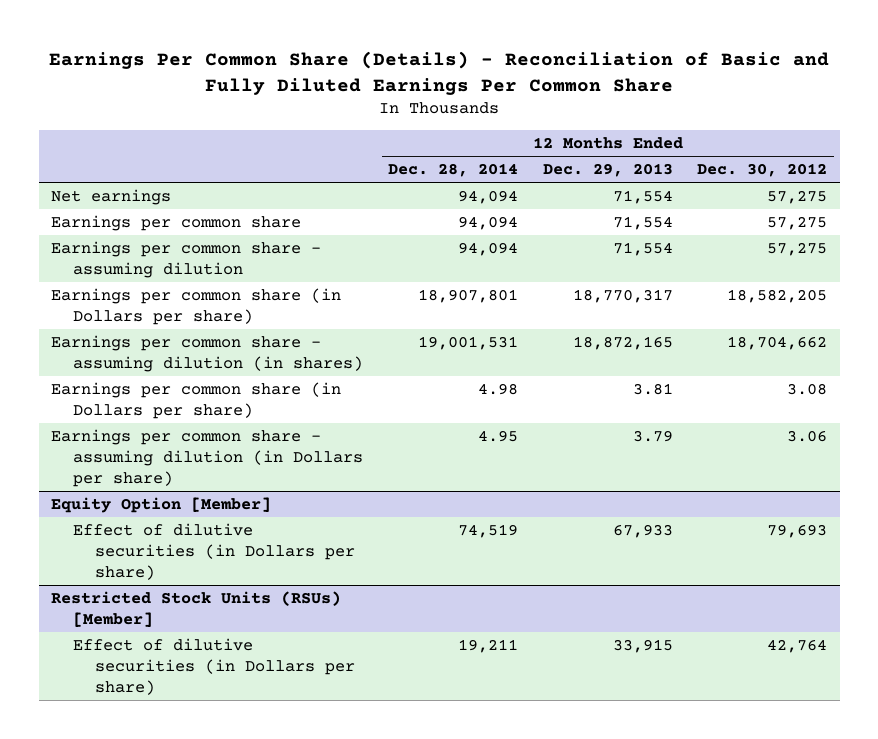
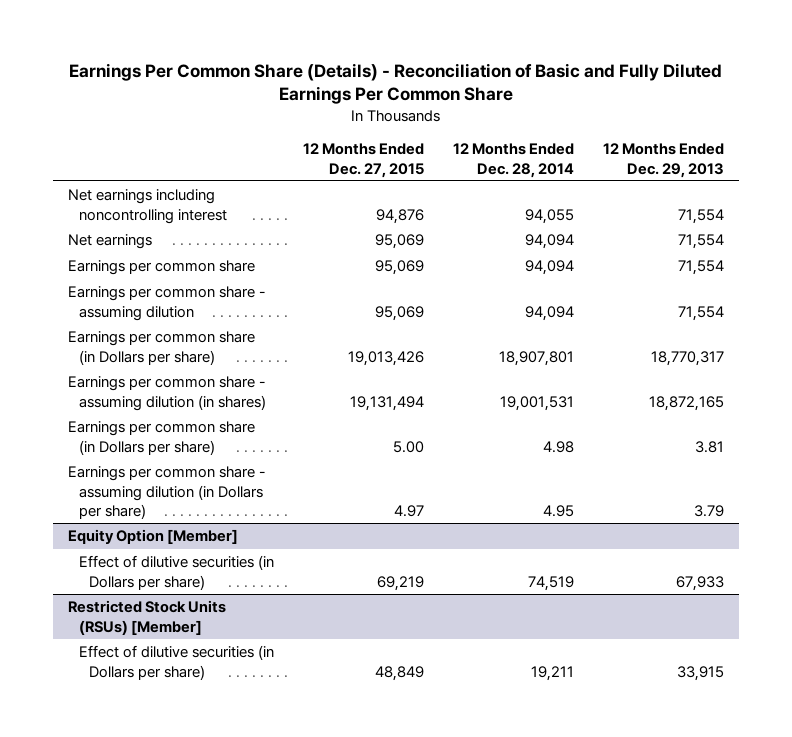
- | 12 Months Ended Dec. 28, 2014 | 12 Months Ended Dec. 29, 2013 | 12 Months Ended Dec. 30, 2012
+ | 12 Months Ended Dec. 27, 2015 | 12 Months Ended Dec. 28, 2014 | 12 Months Ended Dec. 29, 2013
+ Net earnings including noncontrolling interest | 94,876 | 94,055 | 71,554

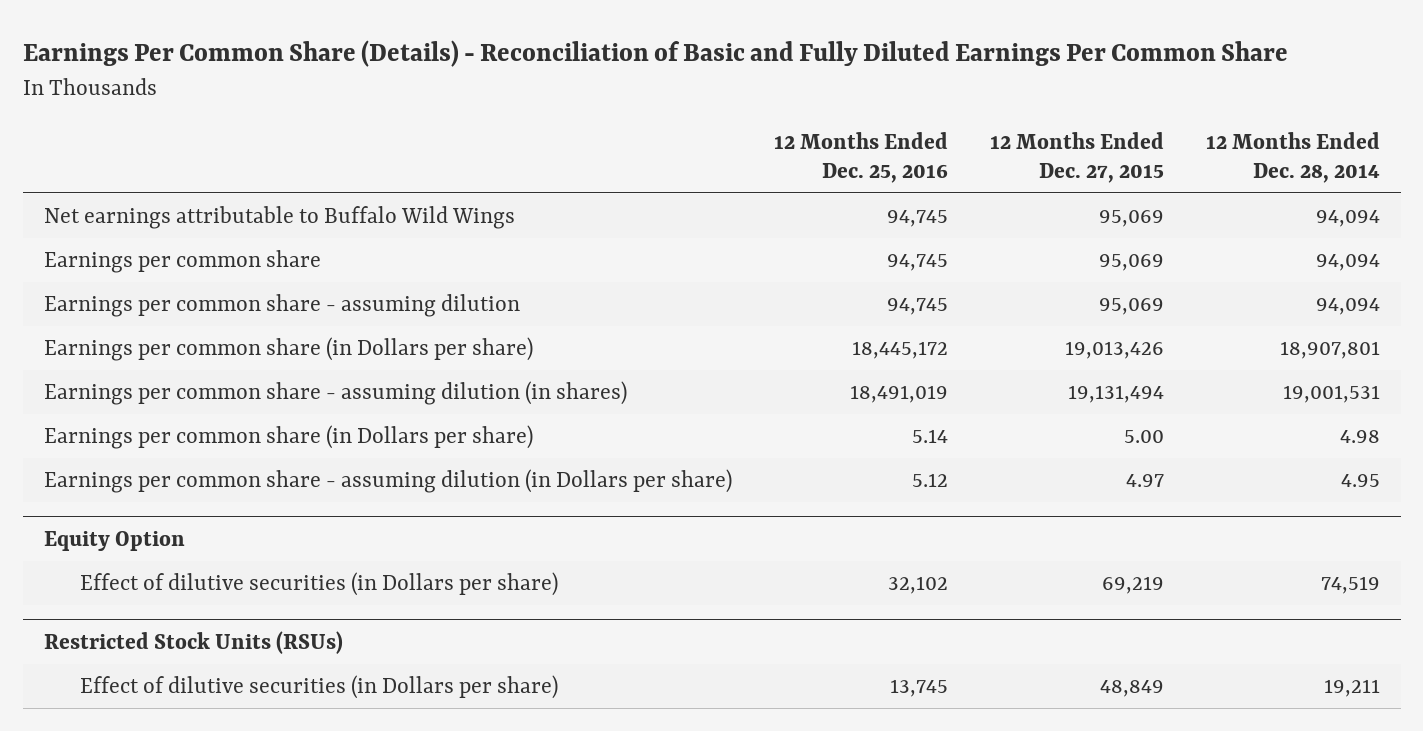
- | 12 Months Ended Dec. 27, 2015 | 12 Months Ended Dec. 28, 2014 | 12 Months Ended Dec. 29, 2013
+ | 12 Months Ended Dec. 25, 2016 | 12 Months Ended Dec. 27, 2015 | 12 Months Ended Dec. 28, 2014
- Net earnings including noncontrolling interest | 94,876 | 94,055 | 71,554
- Net earnings | 95,069 | 94,094 | 71,554
+ Net earnings attributable to Buffalo Wild Wings | 94,745 | 95,069 | 94,094
- Equity Option [Member]
+ Equity Option
- Restricted Stock Units (RSUs) [Member]
+ Restricted Stock Units (RSUs)

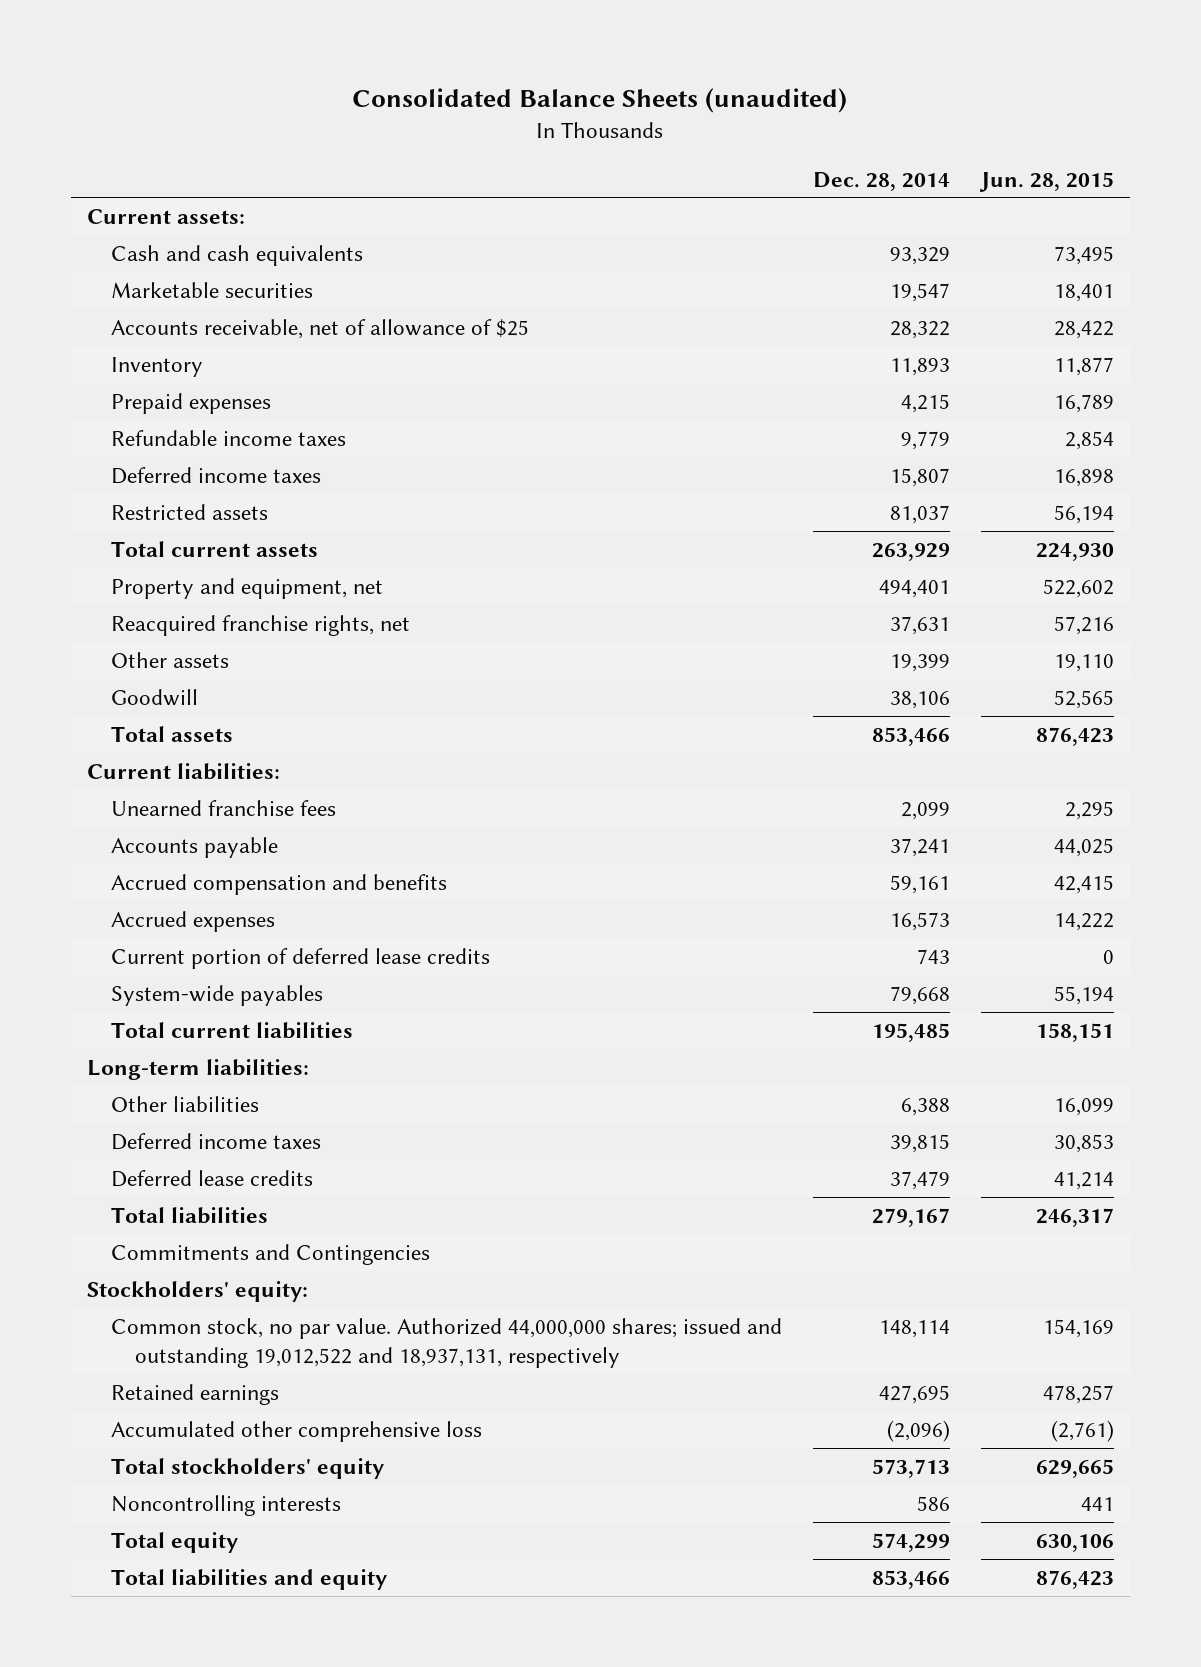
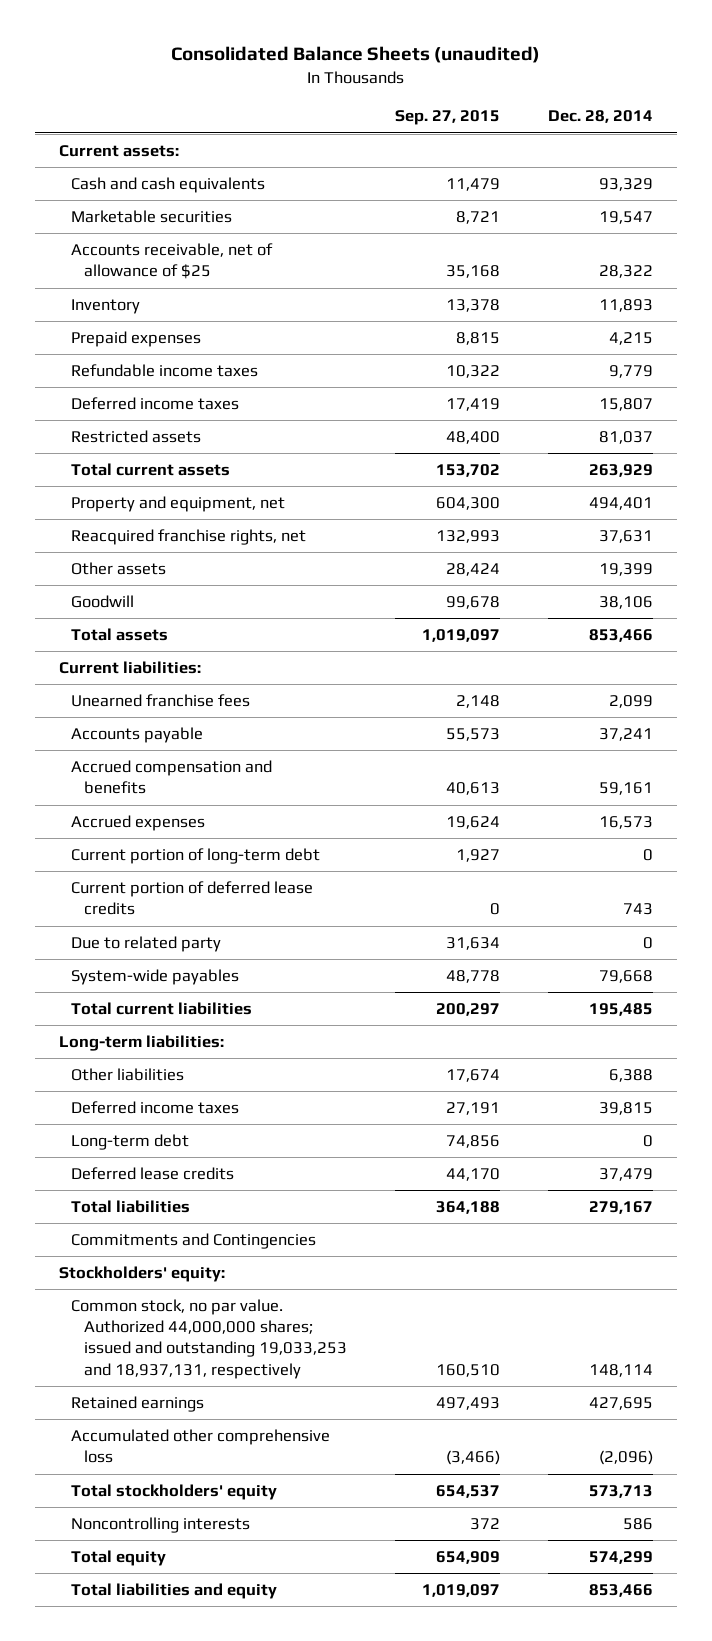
- | Dec. 28, 2014 | Jun. 28, 2015
+ | Sep. 27, 2015 | Dec. 28, 2014
+ Current portion of long-term debt | 1,927 | 0
+ Due to related party | 31,634 | 0
+ Long-term debt | 74,856 | 0
- Common stock, no par value. Authorized 44,000,000 shares; issued and outstanding 19,012,522 and 18,937,131, respectively | 148,114 | 154,169
+ Common stock, no par value. Authorized 44,000,000 shares; issued and outstanding 19,033,253 and 18,937,131, respectively | 160,510 | 148,114

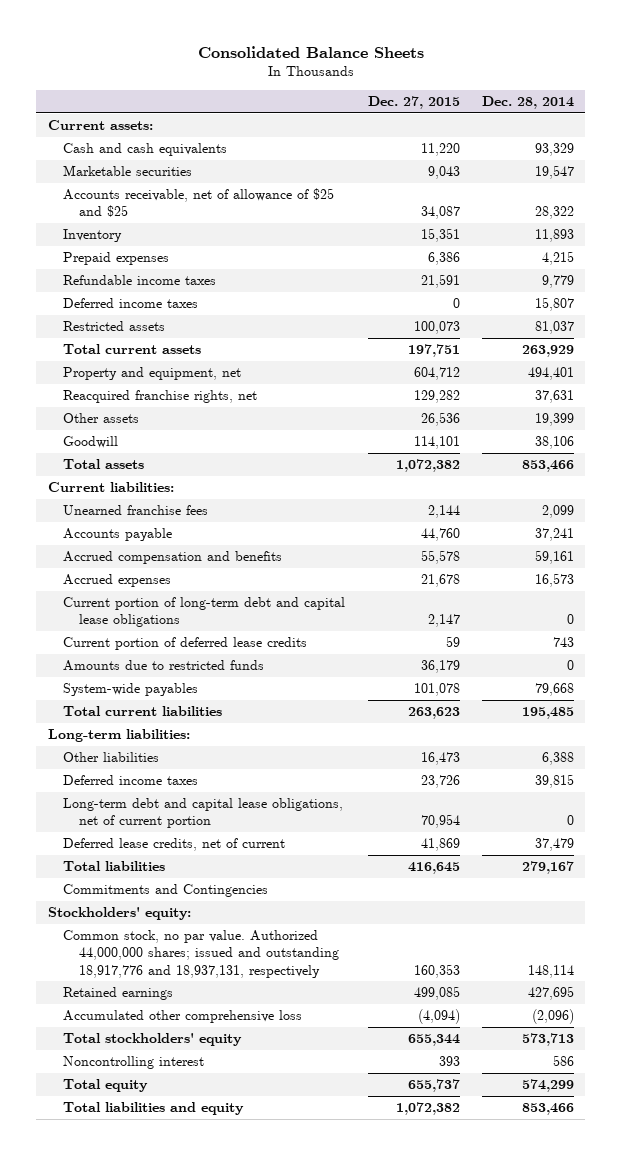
- Consolidated Balance Sheets (unaudited)
+ Consolidated Balance Sheets
- | Sep. 27, 2015 | Dec. 28, 2014
+ | Dec. 27, 2015 | Dec. 28, 2014
- Accounts receivable, net of allowance of $25 | 35,168 | 28,322
+ Accounts receivable, net of allowance of $25 and $25 | 34,087 | 28,322
- Current portion of long-term debt | 1,927 | 0
+ Current portion of long-term debt and capital lease obligations | 2,147 | 0
- Due to related party | 31,634 | 0
+ Amounts due to restricted funds | 36,179 | 0
- Long-term debt | 74,856 | 0
- Deferred lease credits | 44,170 | 37,479
+ Long-term debt and capital lease obligations, net of current portion | 70,954 | 0
+ Deferred lease credits, net of current | 41,869 | 37,479
- Common stock, no par value. Authorized 44,000,000 shares; issued and outstanding 19,033,253 and 18,937,131, respectively | 160,510 | 148,114
+ Common stock, no par value. Authorized 44,000,000 shares; issued and outstanding 18,917,776 and 18,937,131, respectively | 160,353 | 148,114
- Noncontrolling interests | 372 | 586
+ Noncontrolling interest | 393 | 586

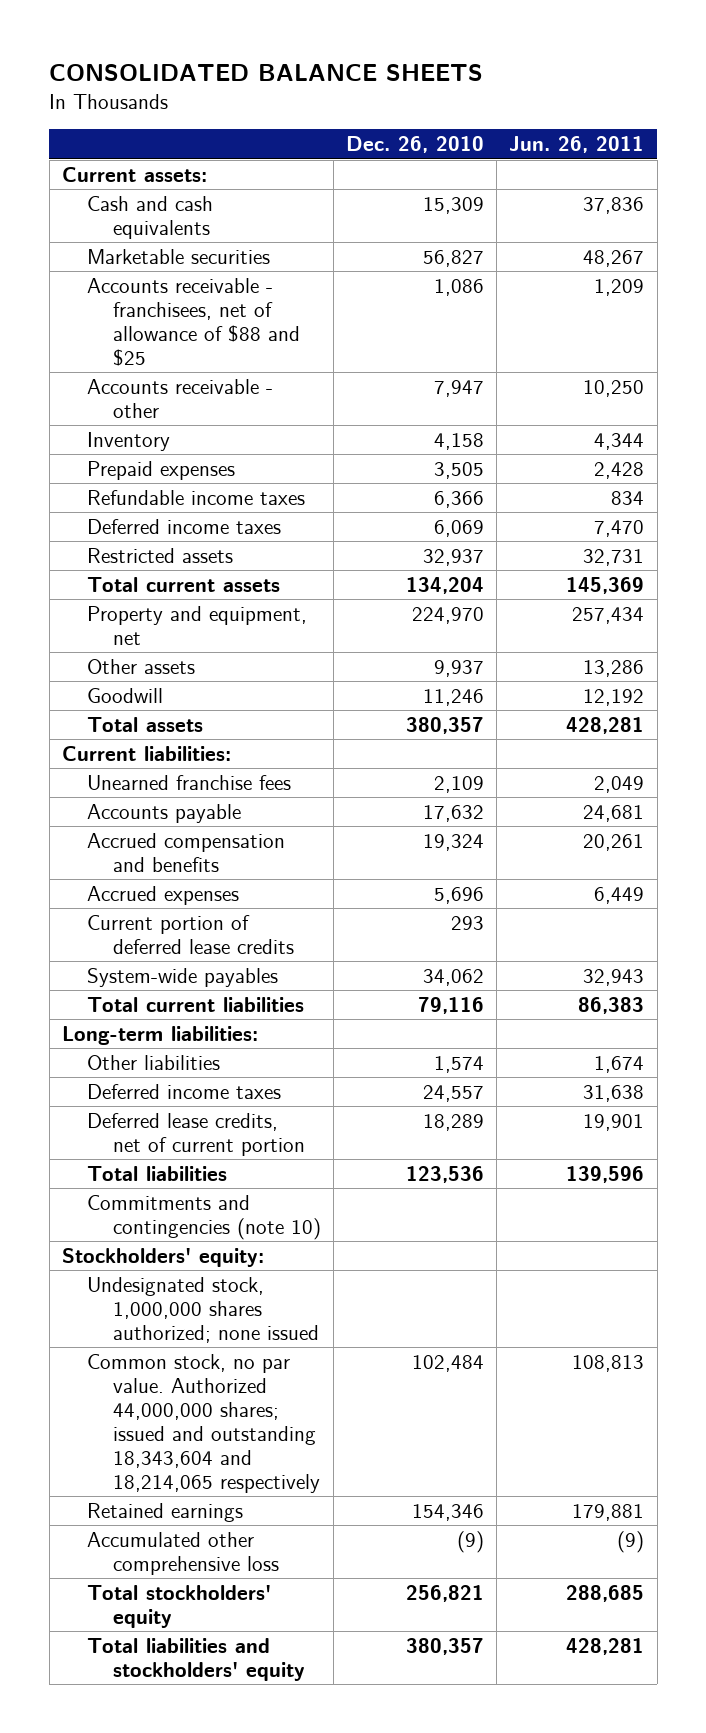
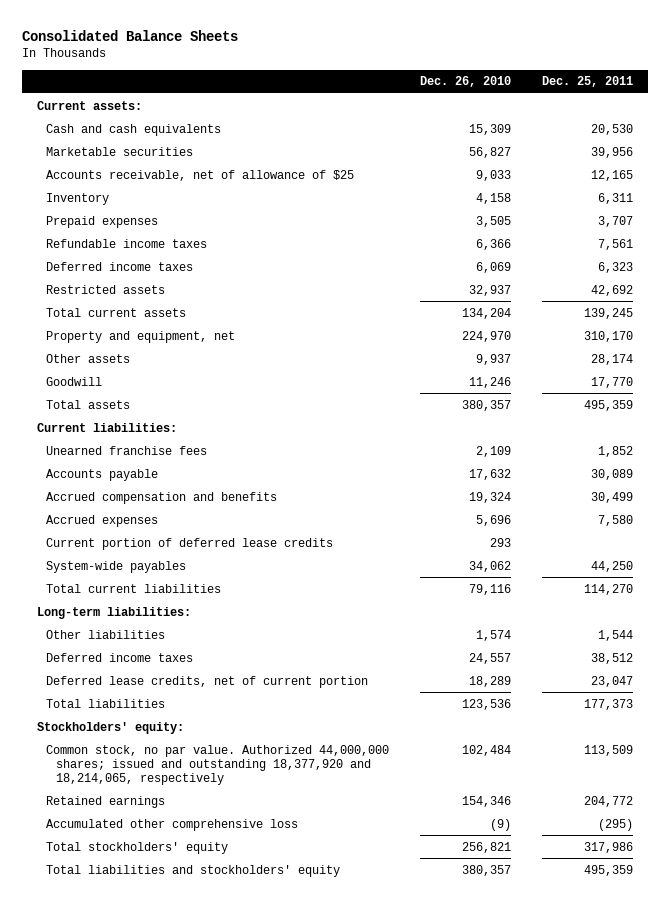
- CONSOLIDATED BALANCE SHEETS
+ Consolidated Balance Sheets
- | Dec. 26, 2010 | Jun. 26, 2011
+ | Dec. 26, 2010 | Dec. 25, 2011
- Accounts receivable - franchisees, net of allowance of $88 and $25 | 1,086 | 1,209
- Accounts receivable - other | 7,947 | 10,250
+ Accounts receivable, net of allowance of $25 | 9,033 | 12,165
- Commitments and contingencies (note 10)
- Undesignated stock, 1,000,000 shares authorized; none issued
- Common stock, no par value. Authorized 44,000,000 shares; issued and outstanding 18,343,604 and 18,214,065 respectively | 102,484 | 108,813
+ Common stock, no par value. Authorized 44,000,000 shares; issued and outstanding 18,377,920 and 18,214,065, respectively | 102,484 | 113,509

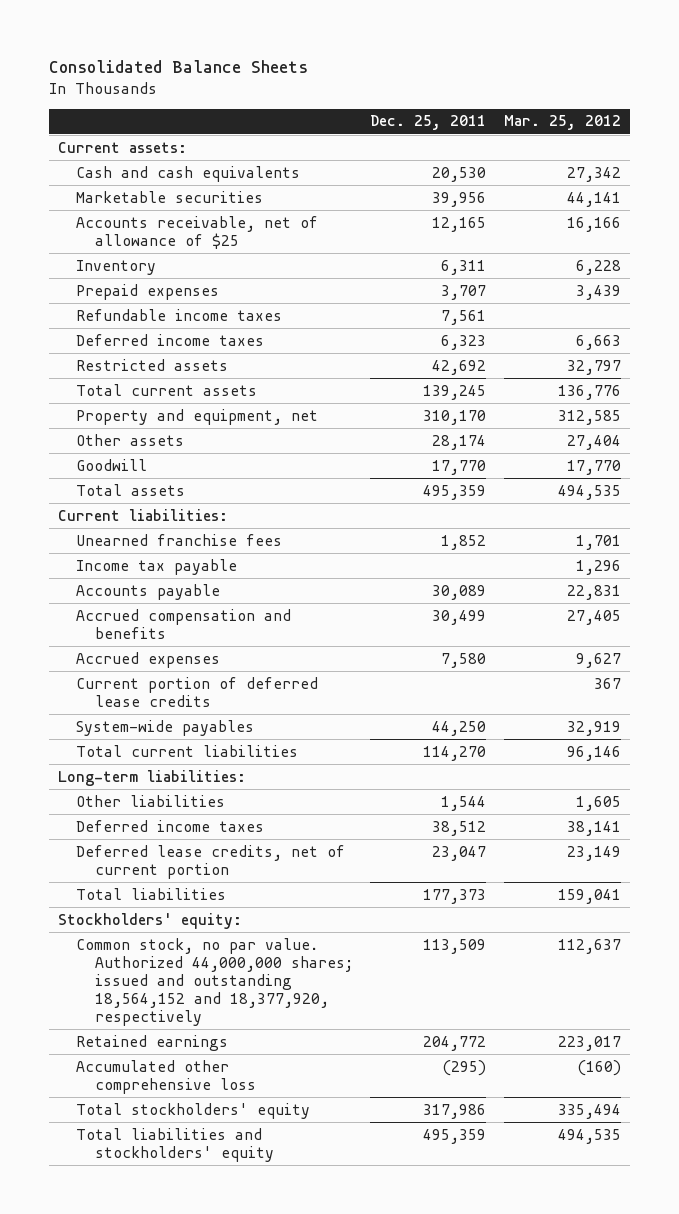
- | Dec. 26, 2010 | Dec. 25, 2011
+ | Dec. 25, 2011 | Mar. 25, 2012
+ Income tax payable | | 1,296
- Common stock, no par value. Authorized 44,000,000 shares; issued and outstanding 18,377,920 and 18,214,065, respectively | 102,484 | 113,509
+ Common stock, no par value. Authorized 44,000,000 shares; issued and outstanding 18,564,152 and 18,377,920, respectively | 113,509 | 112,637

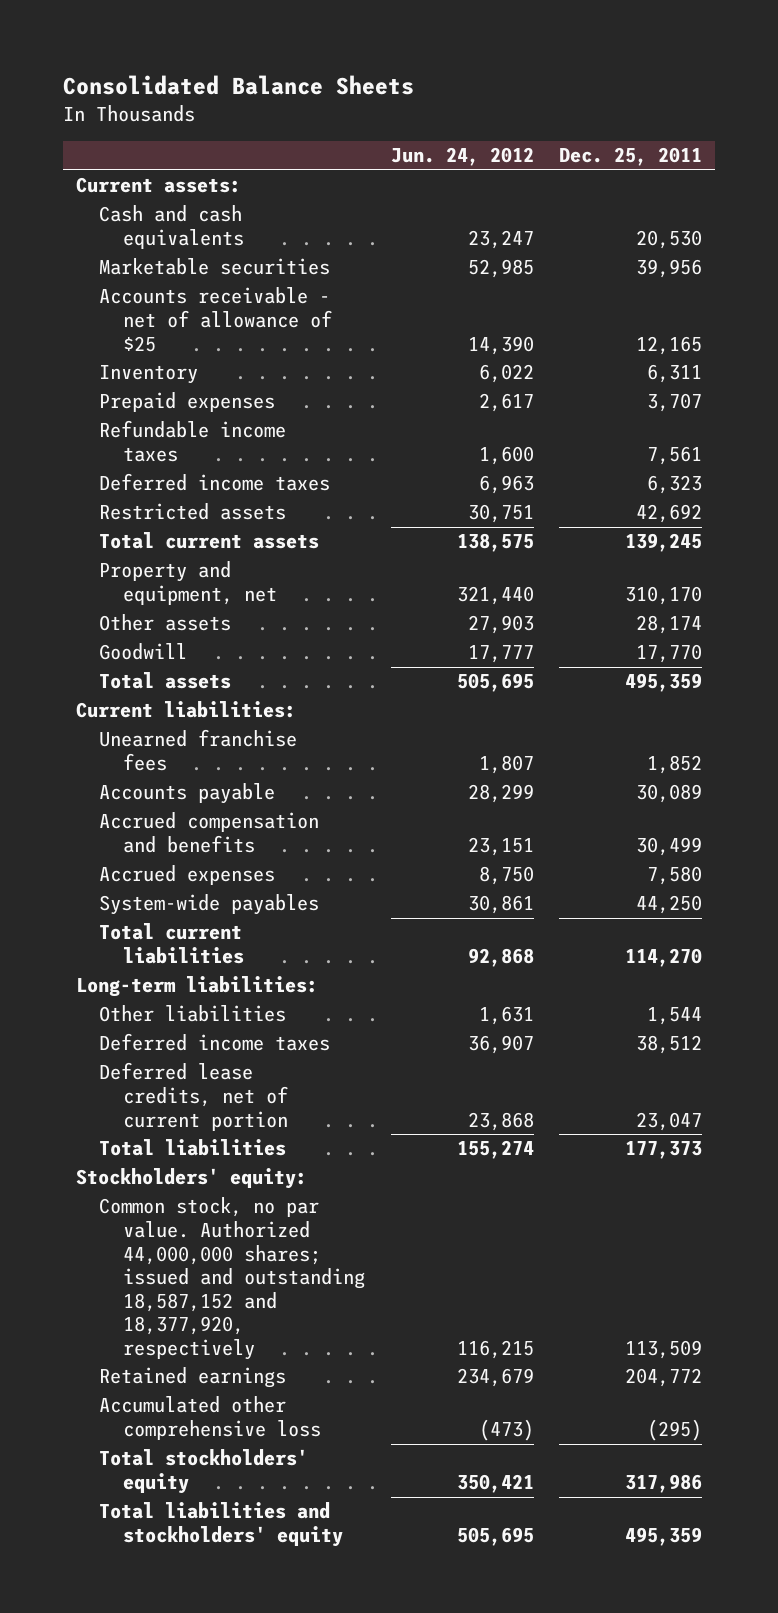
- | Dec. 25, 2011 | Mar. 25, 2012
+ | Jun. 24, 2012 | Dec. 25, 2011
- Accounts receivable, net of allowance of $25 | 12,165 | 16,166
+ Accounts receivable - net of allowance of $25 | 14,390 | 12,165
- Income tax payable | | 1,296
- Current portion of deferred lease credits | | 367
- Common stock, no par value. Authorized 44,000,000 shares; issued and outstanding 18,564,152 and 18,377,920, respectively | 113,509 | 112,637
+ Common stock, no par value. Authorized 44,000,000 shares; issued and outstanding 18,587,152 and 18,377,920, respectively | 116,215 | 113,509

